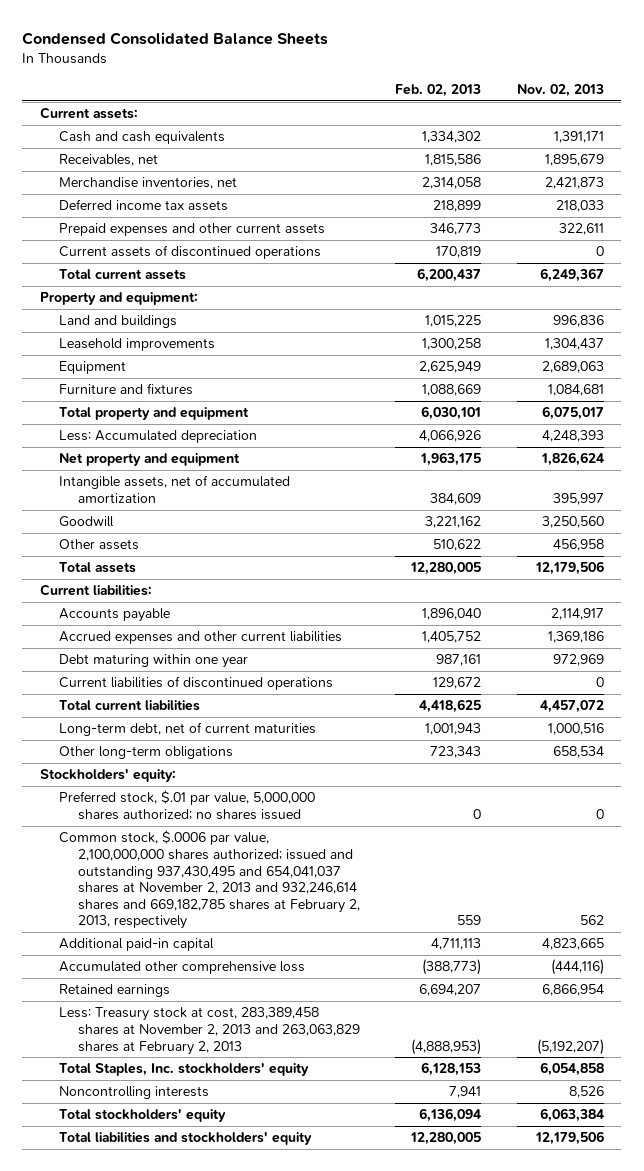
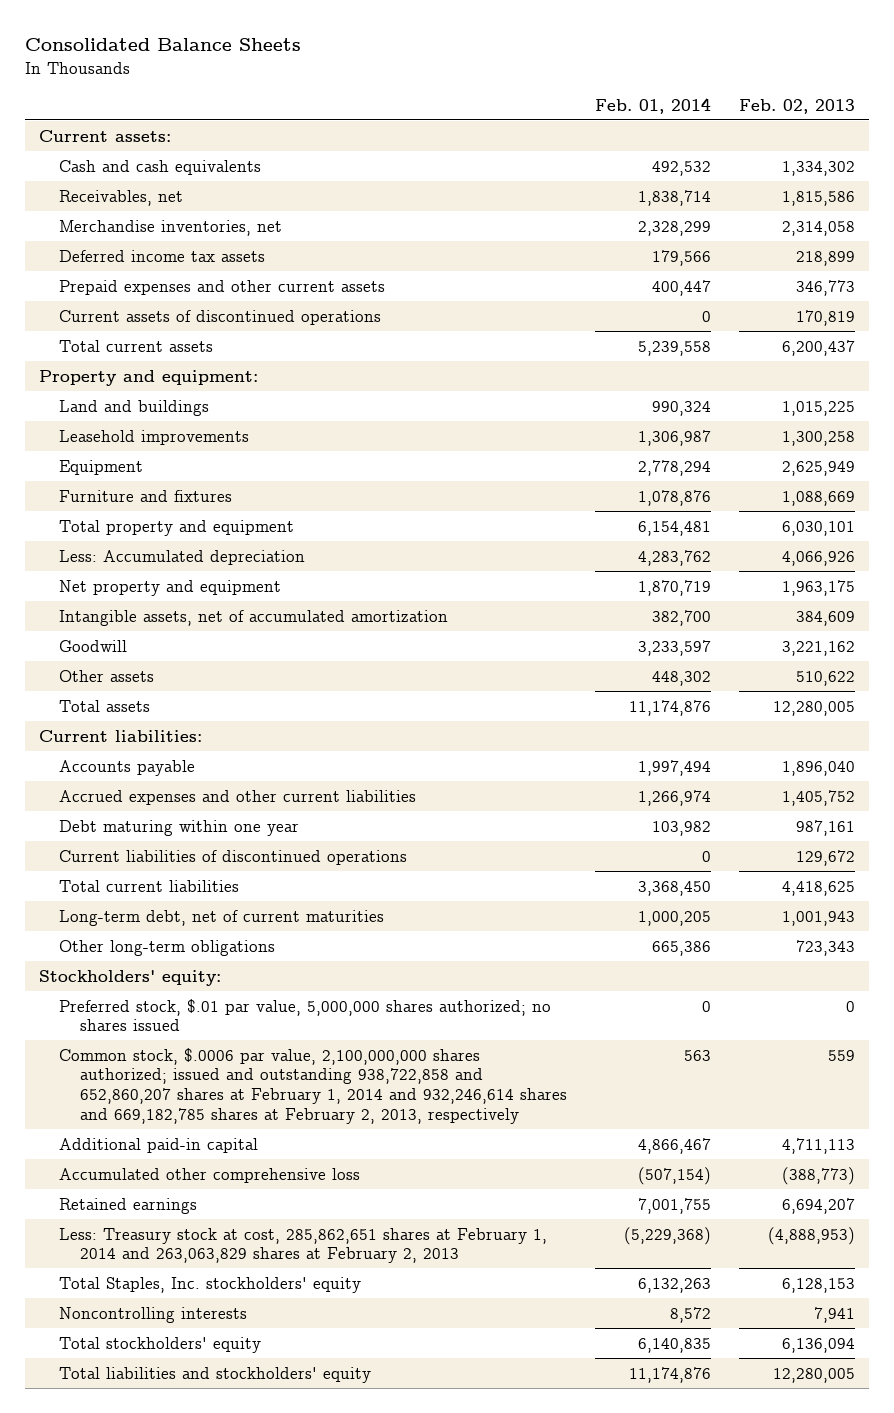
- Condensed Consolidated Balance Sheets
+ Consolidated Balance Sheets
- | Feb. 02, 2013 | Nov. 02, 2013
+ | Feb. 01, 2014 | Feb. 02, 2013
- Common stock, $.0006 par value, 2,100,000,000 shares authorized; issued and outstanding 937,430,495 and 654,041,037 shares at November 2, 2013 and 932,246,614 shares and 669,182,785 shares at February 2, 2013, respectively | 559 | 562
+ Common stock, $.0006 par value, 2,100,000,000 shares authorized; issued and outstanding 938,722,858 and 652,860,207 shares at February 1, 2014 and 932,246,614 shares and 669,182,785 shares at February 2, 2013, respectively | 563 | 559
- Less: Treasury stock at cost, 283,389,458 shares at November 2, 2013 and 263,063,829 shares at February 2, 2013 | (4,888,953) | (5,192,207)
+ Less: Treasury stock at cost, 285,862,651 shares at February 1, 2014 and 263,063,829 shares at February 2, 2013 | (5,229,368) | (4,888,953)

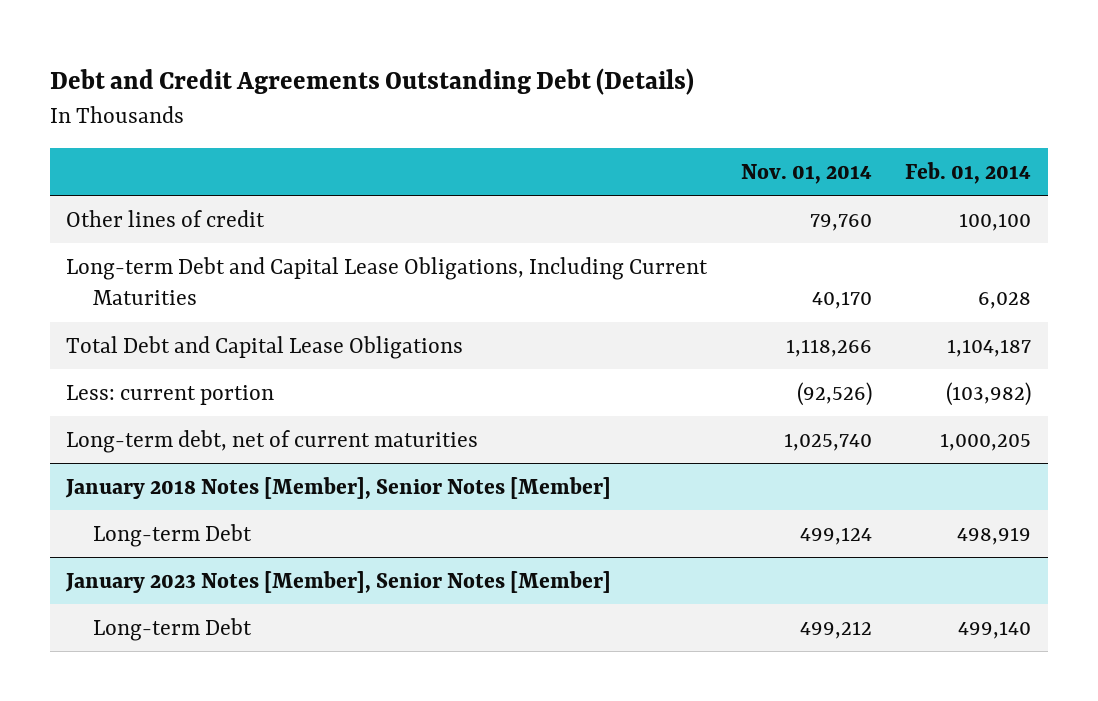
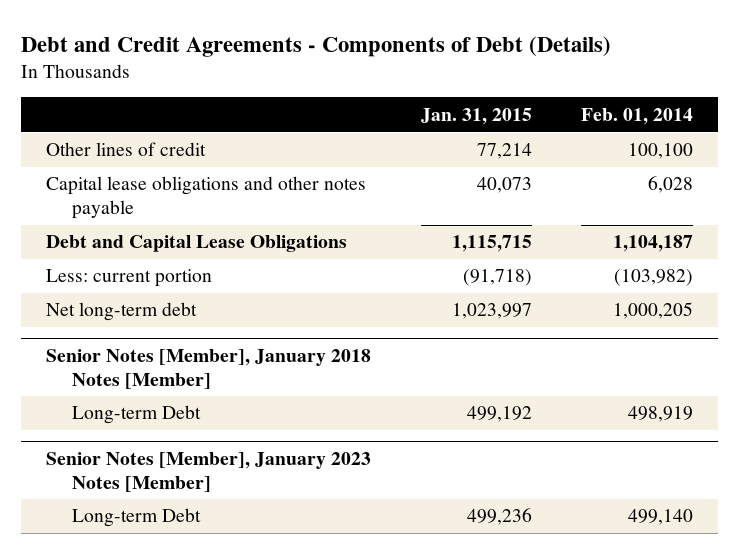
- Debt and Credit Agreements Outstanding Debt (Details)
+ Debt and Credit Agreements - Components of Debt (Details)
- | Nov. 01, 2014 | Feb. 01, 2014
+ | Jan. 31, 2015 | Feb. 01, 2014
- Long-term Debt and Capital Lease Obligations, Including Current Maturities | 40,170 | 6,028
- Total Debt and Capital Lease Obligations | 1,118,266 | 1,104,187
+ Capital lease obligations and other notes payable | 40,073 | 6,028
+ Debt and Capital Lease Obligations | 1,115,715 | 1,104,187
- Long-term debt, net of current maturities | 1,025,740 | 1,000,205
- January 2018 Notes [Member], Senior Notes [Member]
+ Net long-term debt | 1,023,997 | 1,000,205
+ Senior Notes [Member], January 2018 Notes [Member]
- January 2023 Notes [Member], Senior Notes [Member]
+ Senior Notes [Member], January 2023 Notes [Member]

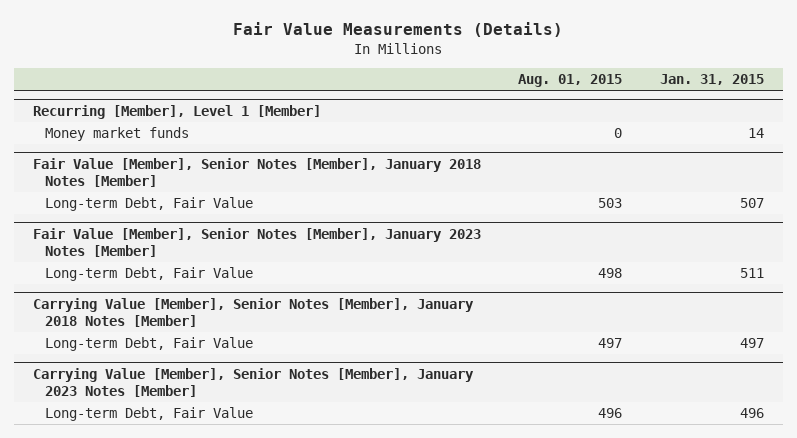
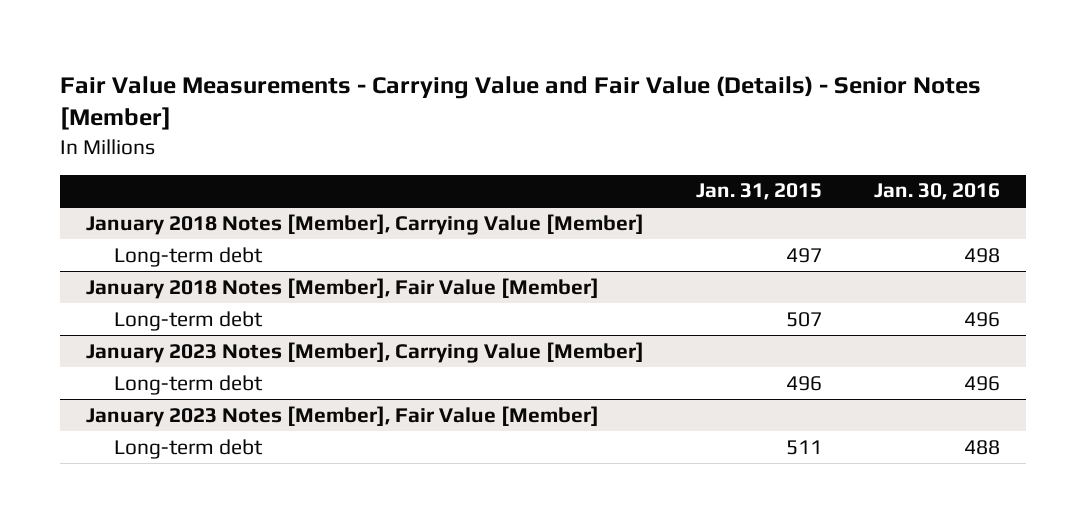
- Fair Value Measurements (Details)
+ Fair Value Measurements - Carrying Value and Fair Value (Details) - Senior Notes [Member]
- | Aug. 01, 2015 | Jan. 31, 2015
+ | Jan. 31, 2015 | Jan. 30, 2016
- Recurring [Member], Level 1 [Member]
- Money market funds | 0 | 14
- Fair Value [Member], Senior Notes [Member], January 2018 Notes [Member]
- Long-term Debt, Fair Value | 503 | 507
- Fair Value [Member], Senior Notes [Member], January 2023 Notes [Member]
- Long-term Debt, Fair Value | 498 | 511
- Carrying Value [Member], Senior Notes [Member], January 2018 Notes [Member]
- Long-term Debt, Fair Value | 497 | 497
- Carrying Value [Member], Senior Notes [Member], January 2023 Notes [Member]
- Long-term Debt, Fair Value | 496 | 496
+ January 2018 Notes [Member], Carrying Value [Member]
+ Long-term debt | 497 | 498
+ January 2018 Notes [Member], Fair Value [Member]
+ Long-term debt | 507 | 496
+ January 2023 Notes [Member], Carrying Value [Member]
+ Long-term debt | 496 | 496
+ January 2023 Notes [Member], Fair Value [Member]
+ Long-term debt | 511 | 488

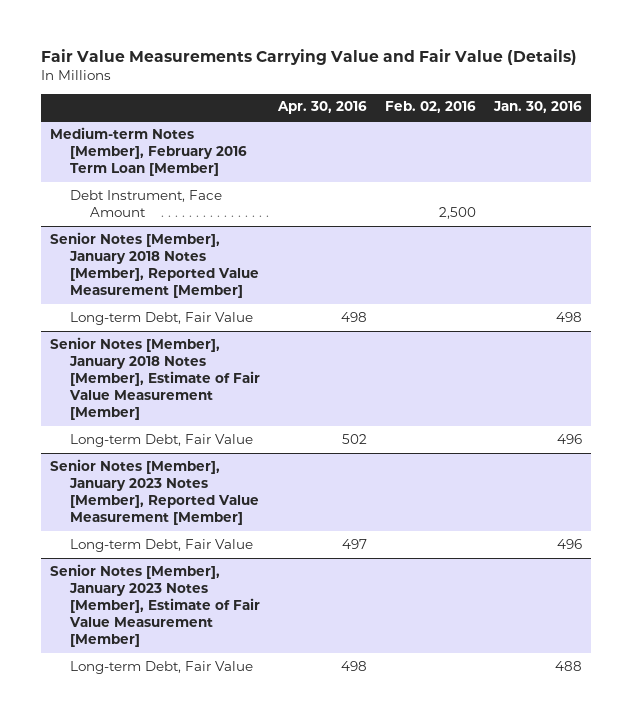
- Fair Value Measurements - Carrying Value and Fair Value (Details) - Senior Notes [Member]
+ Fair Value Measurements Carrying Value and Fair Value (Details)
- | Jan. 31, 2015 | Jan. 30, 2016
+ | Apr. 30, 2016 | Feb. 02, 2016 | Jan. 30, 2016
- January 2018 Notes [Member], Carrying Value [Member]
- Long-term debt | 497 | 498
- January 2018 Notes [Member], Fair Value [Member]
- Long-term debt | 507 | 496
- January 2023 Notes [Member], Carrying Value [Member]
- Long-term debt | 496 | 496
- January 2023 Notes [Member], Fair Value [Member]
- Long-term debt | 511 | 488
+ Medium-term Notes [Member], February 2016 Term Loan [Member]
+ Debt Instrument, Face Amount | | 2,500 |
+ Senior Notes [Member], January 2018 Notes [Member], Reported Value Measurement [Member]
+ Long-term Debt, Fair Value | 498 | | 498
+ Senior Notes [Member], January 2018 Notes [Member], Estimate of Fair Value Measurement [Member]
+ Long-term Debt, Fair Value | 502 | | 496
+ Senior Notes [Member], January 2023 Notes [Member], Reported Value Measurement [Member]
+ Long-term Debt, Fair Value | 497 | | 496
+ Senior Notes [Member], January 2023 Notes [Member], Estimate of Fair Value Measurement [Member]
+ Long-term Debt, Fair Value | 498 | | 488

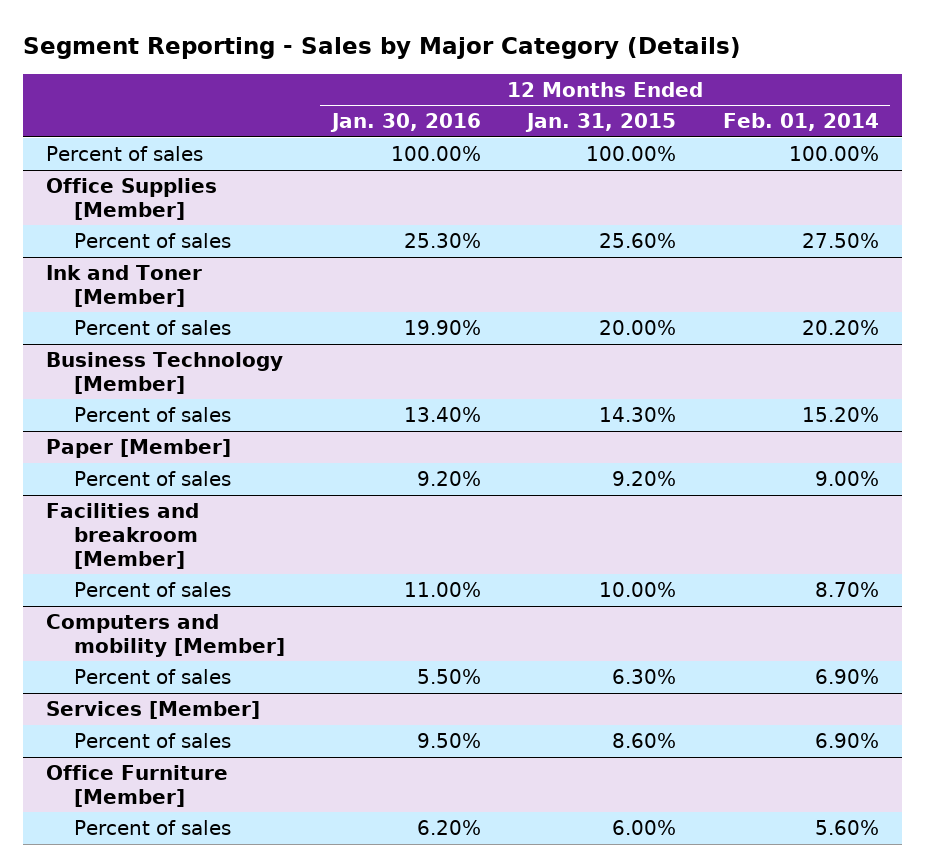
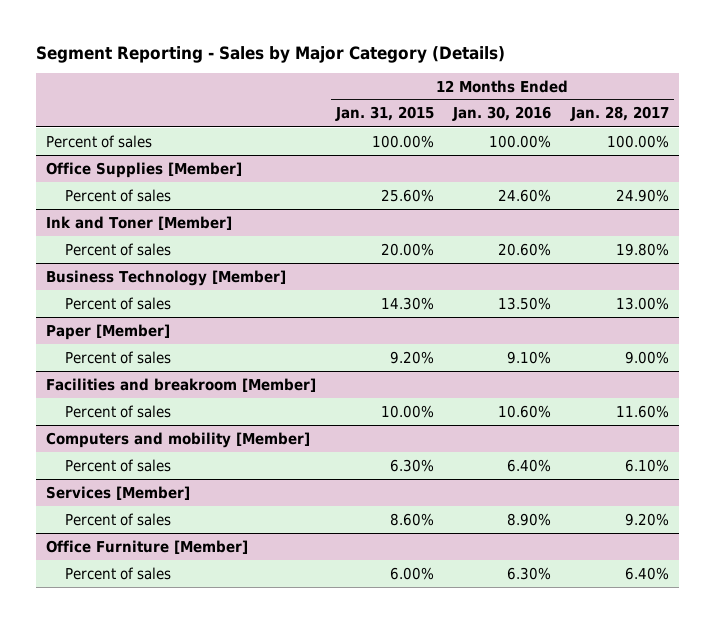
- | 12 Months Ended Jan. 30, 2016 | 12 Months Ended Jan. 31, 2015 | 12 Months Ended Feb. 01, 2014
+ | 12 Months Ended Jan. 31, 2015 | 12 Months Ended Jan. 30, 2016 | 12 Months Ended Jan. 28, 2017
@ Office Supplies [Member]
- Percent of sales | 25.30% | 25.60% | 27.50%
+ Percent of sales | 25.60% | 24.60% | 24.90%
@ Ink and Toner [Member]
- Percent of sales | 19.90% | 20.00% | 20.20%
+ Percent of sales | 20.00% | 20.60% | 19.80%
@ Business Technology [Member]
- Percent of sales | 13.40% | 14.30% | 15.20%
+ Percent of sales | 14.30% | 13.50% | 13.00%
@ Paper [Member]
- Percent of sales | 9.20% | 9.20% | 9.00%
+ Percent of sales | 9.20% | 9.10% | 9.00%
@ Facilities and breakroom [Member]
- Percent of sales | 11.00% | 10.00% | 8.70%
+ Percent of sales | 10.00% | 10.60% | 11.60%
@ Computers and mobility [Member]
- Percent of sales | 5.50% | 6.30% | 6.90%
+ Percent of sales | 6.30% | 6.40% | 6.10%
@ Services [Member]
- Percent of sales | 9.50% | 8.60% | 6.90%
+ Percent of sales | 8.60% | 8.90% | 9.20%
@ Office Furniture [Member]
- Percent of sales | 6.20% | 6.00% | 5.60%
+ Percent of sales | 6.00% | 6.30% | 6.40%

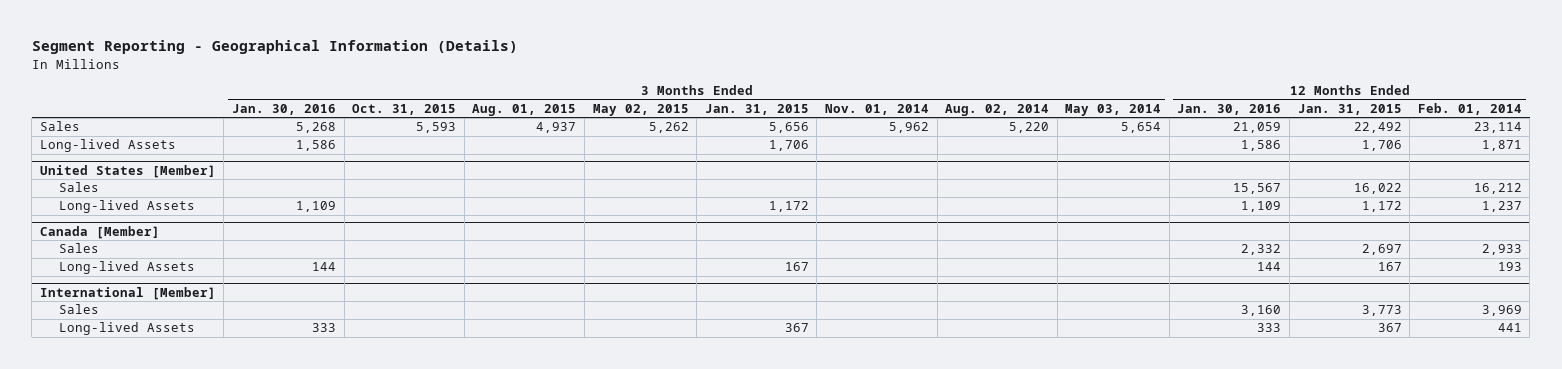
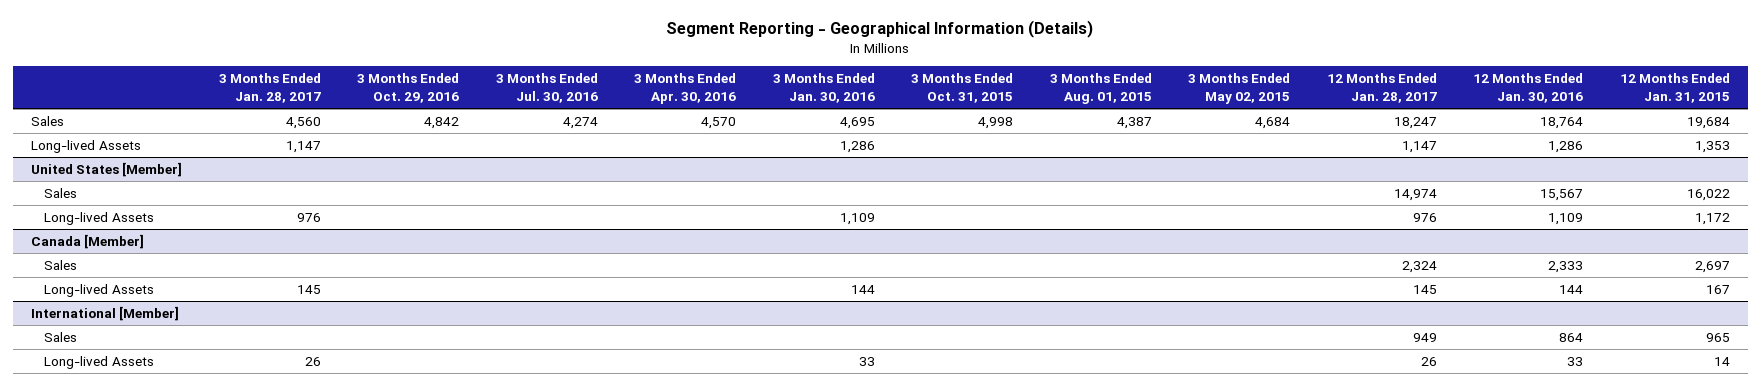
- | 3 Months Ended Jan. 30, 2016 | 3 Months Ended Oct. 31, 2015 | 3 Months Ended Aug. 01, 2015 | 3 Months Ended May 02, 2015 | 3 Months Ended Jan. 31, 2015 | 3 Months Ended Nov. 01, 2014 | 3 Months Ended Aug. 02, 2014 | 3 Months Ended May 03, 2014 | 12 Months Ended Jan. 30, 2016 | 12 Months Ended Jan. 31, 2015 | 12 Months Ended Feb. 01, 2014
+ | 3 Months Ended Jan. 28, 2017 | 3 Months Ended Oct. 29, 2016 | 3 Months Ended Jul. 30, 2016 | 3 Months Ended Apr. 30, 2016 | 3 Months Ended Jan. 30, 2016 | 3 Months Ended Oct. 31, 2015 | 3 Months Ended Aug. 01, 2015 | 3 Months Ended May 02, 2015 | 12 Months Ended Jan. 28, 2017 | 12 Months Ended Jan. 30, 2016 | 12 Months Ended Jan. 31, 2015
- Sales | 5,268 | 5,593 | 4,937 | 5,262 | 5,656 | 5,962 | 5,220 | 5,654 | 21,059 | 22,492 | 23,114
- Long-lived Assets | 1,586 | | | | 1,706 | | | | 1,586 | 1,706 | 1,871
+ Sales | 4,560 | 4,842 | 4,274 | 4,570 | 4,695 | 4,998 | 4,387 | 4,684 | 18,247 | 18,764 | 19,684
+ Long-lived Assets | 1,147 | | | | 1,286 | | | | 1,147 | 1,286 | 1,353
@ Canada [Member]
- Sales | | | | | | | | | 2,332 | 2,697 | 2,933
+ Sales | | | | | | | | | 2,324 | 2,333 | 2,697
@ International [Member]
- Sales | | | | | | | | | 3,160 | 3,773 | 3,969
- Long-lived Assets | 333 | | | | 367 | | | | 333 | 367 | 441
+ Sales | | | | | | | | | 949 | 864 | 965
+ Long-lived Assets | 26 | | | | 33 | | | | 26 | 33 | 14

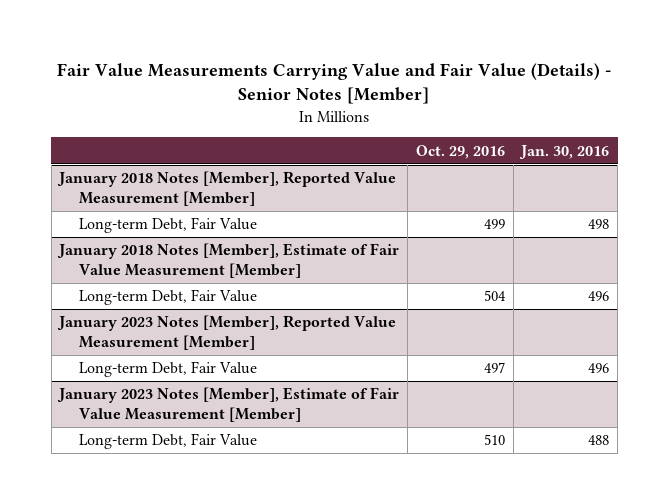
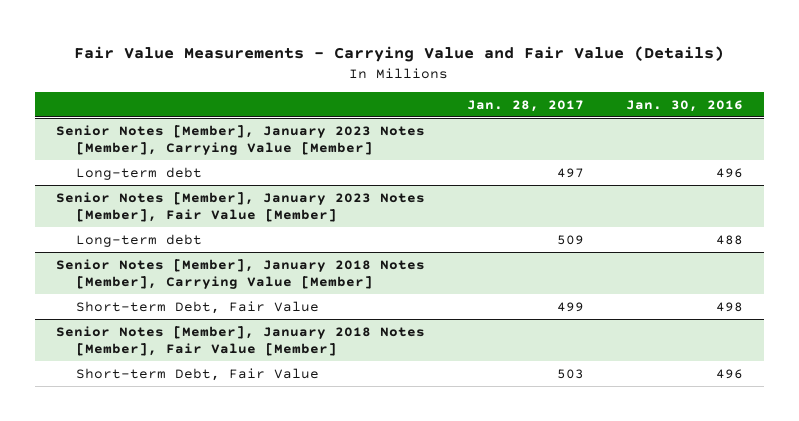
- Fair Value Measurements Carrying Value and Fair Value (Details) - Senior Notes [Member]
+ Fair Value Measurements - Carrying Value and Fair Value (Details)
- | Oct. 29, 2016 | Jan. 30, 2016
+ | Jan. 28, 2017 | Jan. 30, 2016
- January 2018 Notes [Member], Reported Value Measurement [Member]
- Long-term Debt, Fair Value | 499 | 498
- January 2018 Notes [Member], Estimate of Fair Value Measurement [Member]
- Long-term Debt, Fair Value | 504 | 496
- January 2023 Notes [Member], Reported Value Measurement [Member]
- Long-term Debt, Fair Value | 497 | 496
- January 2023 Notes [Member], Estimate of Fair Value Measurement [Member]
- Long-term Debt, Fair Value | 510 | 488
+ Senior Notes [Member], January 2023 Notes [Member], Carrying Value [Member]
+ Long-term debt | 497 | 496
+ Senior Notes [Member], January 2023 Notes [Member], Fair Value [Member]
+ Long-term debt | 509 | 488
+ Senior Notes [Member], January 2018 Notes [Member], Carrying Value [Member]
+ Short-term Debt, Fair Value | 499 | 498
+ Senior Notes [Member], January 2018 Notes [Member], Fair Value [Member]
+ Short-term Debt, Fair Value | 503 | 496

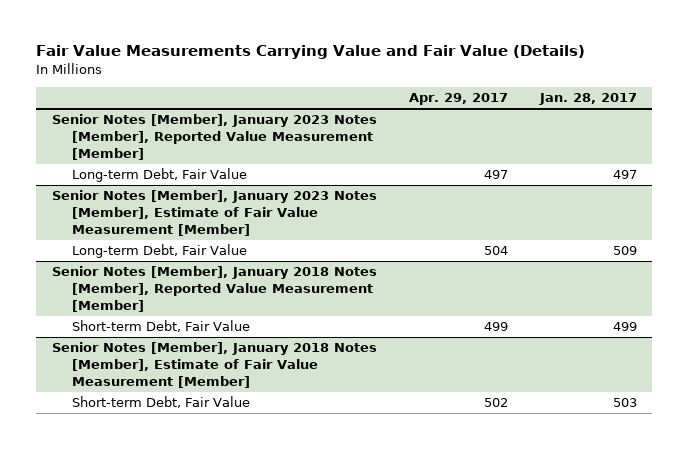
- Fair Value Measurements - Carrying Value and Fair Value (Details)
+ Fair Value Measurements Carrying Value and Fair Value (Details)
- | Jan. 28, 2017 | Jan. 30, 2016
+ | Apr. 29, 2017 | Jan. 28, 2017
- Senior Notes [Member], January 2023 Notes [Member], Carrying Value [Member]
- Long-term debt | 497 | 496
- Senior Notes [Member], January 2023 Notes [Member], Fair Value [Member]
- Long-term debt | 509 | 488
- Senior Notes [Member], January 2018 Notes [Member], Carrying Value [Member]
+ Senior Notes [Member], January 2023 Notes [Member], Reported Value Measurement [Member]
+ Long-term Debt, Fair Value | 497 | 497
+ Senior Notes [Member], January 2023 Notes [Member], Estimate of Fair Value Measurement [Member]
+ Long-term Debt, Fair Value | 504 | 509
+ Senior Notes [Member], January 2018 Notes [Member], Reported Value Measurement [Member]
- Senior Notes [Member], January 2018 Notes [Member], Fair Value [Member]
+ Senior Notes [Member], January 2018 Notes [Member], Estimate of Fair Value Measurement [Member]

